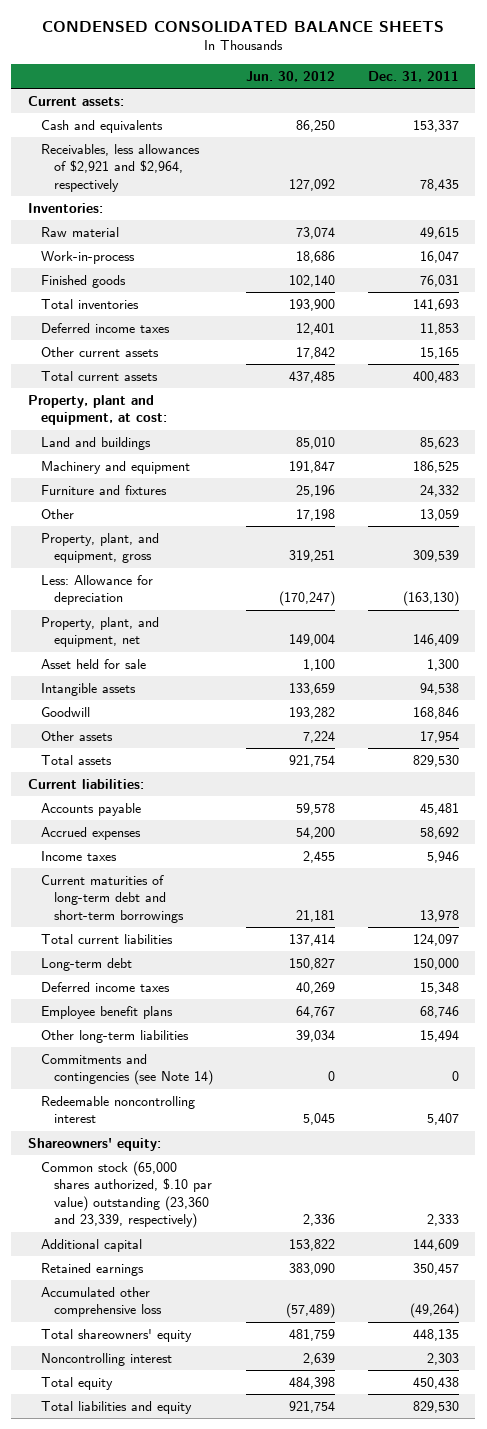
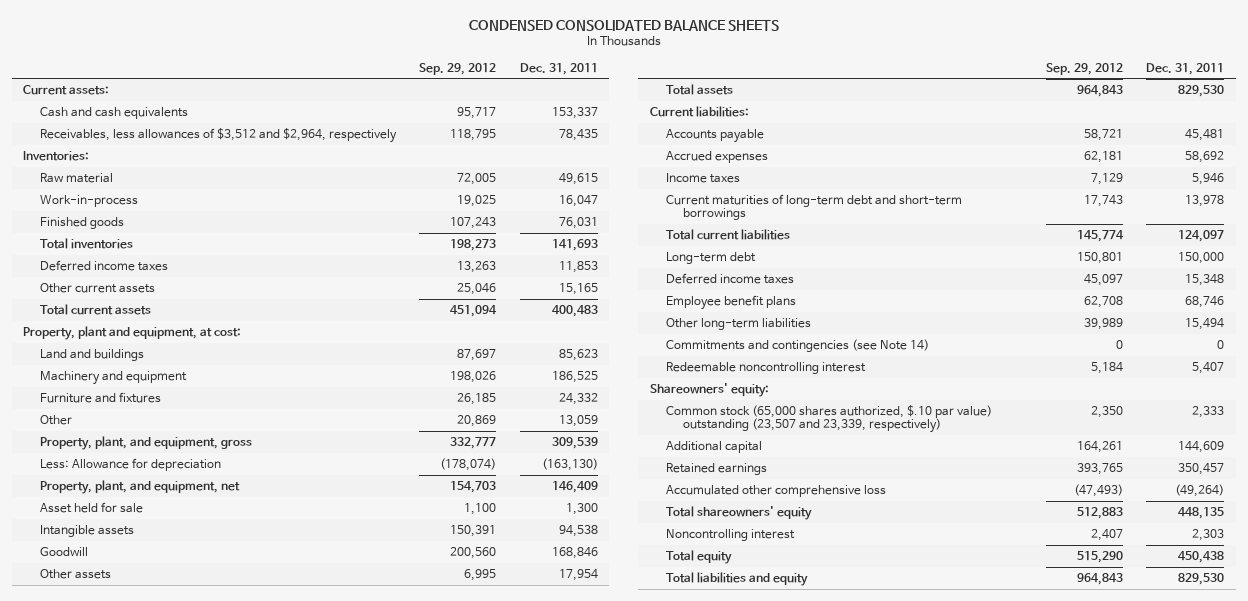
- | Jun. 30, 2012 | Dec. 31, 2011
+ | Sep. 29, 2012 | Dec. 31, 2011
- Cash and equivalents | 86,250 | 153,337
- Receivables, less allowances of $2,921 and $2,964, respectively | 127,092 | 78,435
+ Cash and cash equivalents | 95,717 | 153,337
+ Receivables, less allowances of $3,512 and $2,964, respectively | 118,795 | 78,435
- Common stock (65,000 shares authorized, $.10 par value) outstanding (23,360 and 23,339, respectively) | 2,336 | 2,333
+ Common stock (65,000 shares authorized, $.10 par value) outstanding (23,507 and 23,339, respectively) | 2,350 | 2,333

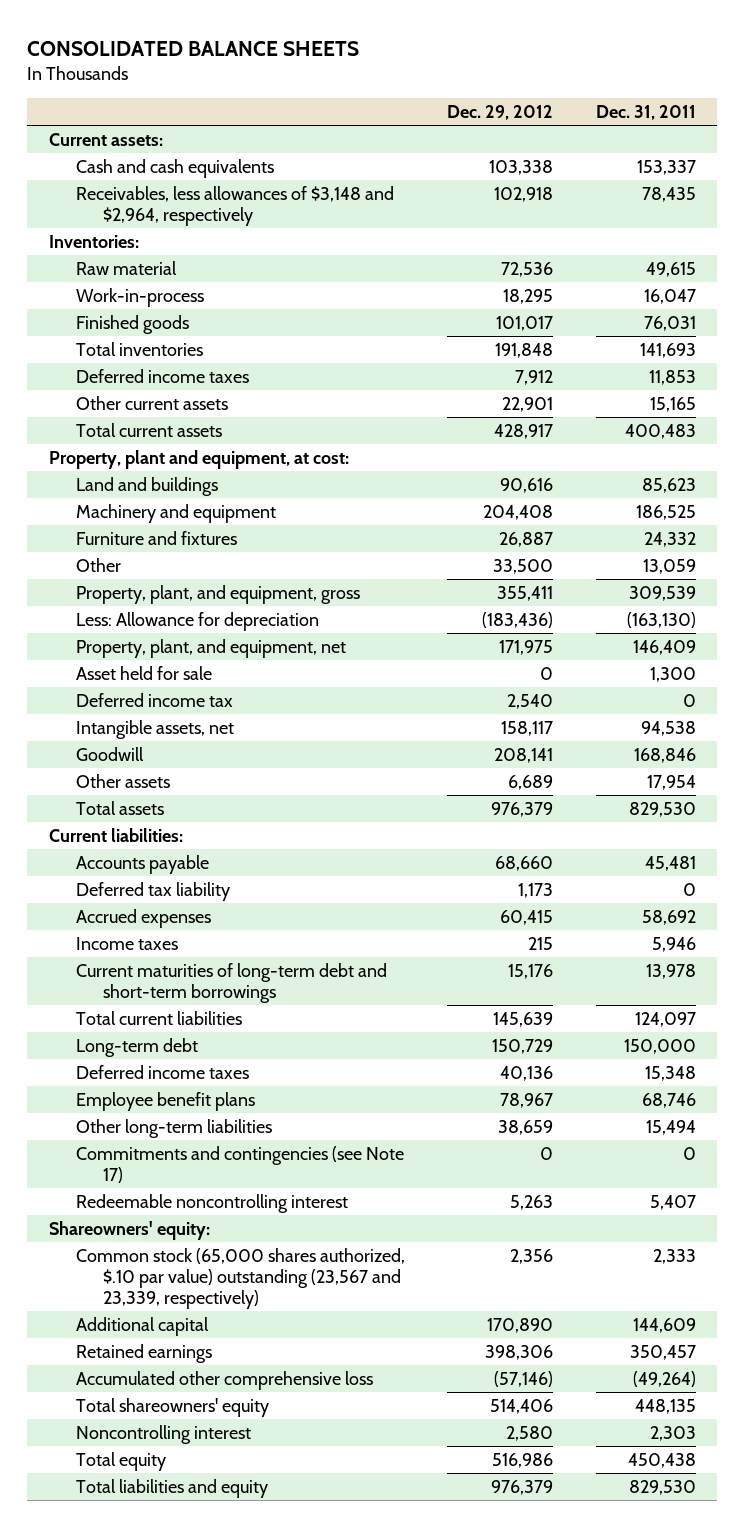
- CONDENSED CONSOLIDATED BALANCE SHEETS
+ CONSOLIDATED BALANCE SHEETS
- | Sep. 29, 2012 | Dec. 31, 2011
+ | Dec. 29, 2012 | Dec. 31, 2011
- Receivables, less allowances of $3,512 and $2,964, respectively | 118,795 | 78,435
+ Receivables, less allowances of $3,148 and $2,964, respectively | 102,918 | 78,435
- Intangible assets | 150,391 | 94,538
+ Deferred income tax | 2,540 | 0
+ Intangible assets, net | 158,117 | 94,538
+ Deferred tax liability | 1,173 | 0
- Commitments and contingencies (see Note 14) | 0 | 0
+ Commitments and contingencies (see Note 17) | 0 | 0
- Common stock (65,000 shares authorized, $.10 par value) outstanding (23,507 and 23,339, respectively) | 2,350 | 2,333
+ Common stock (65,000 shares authorized, $.10 par value) outstanding (23,567 and 23,339, respectively) | 2,356 | 2,333

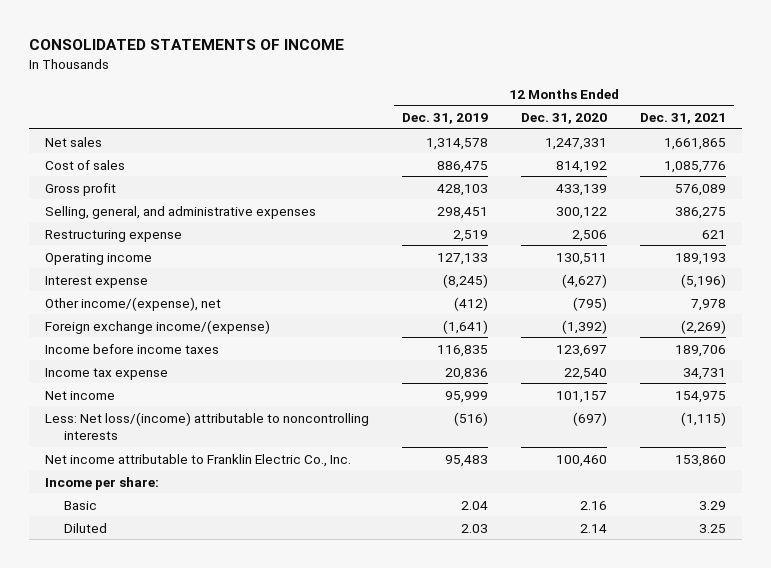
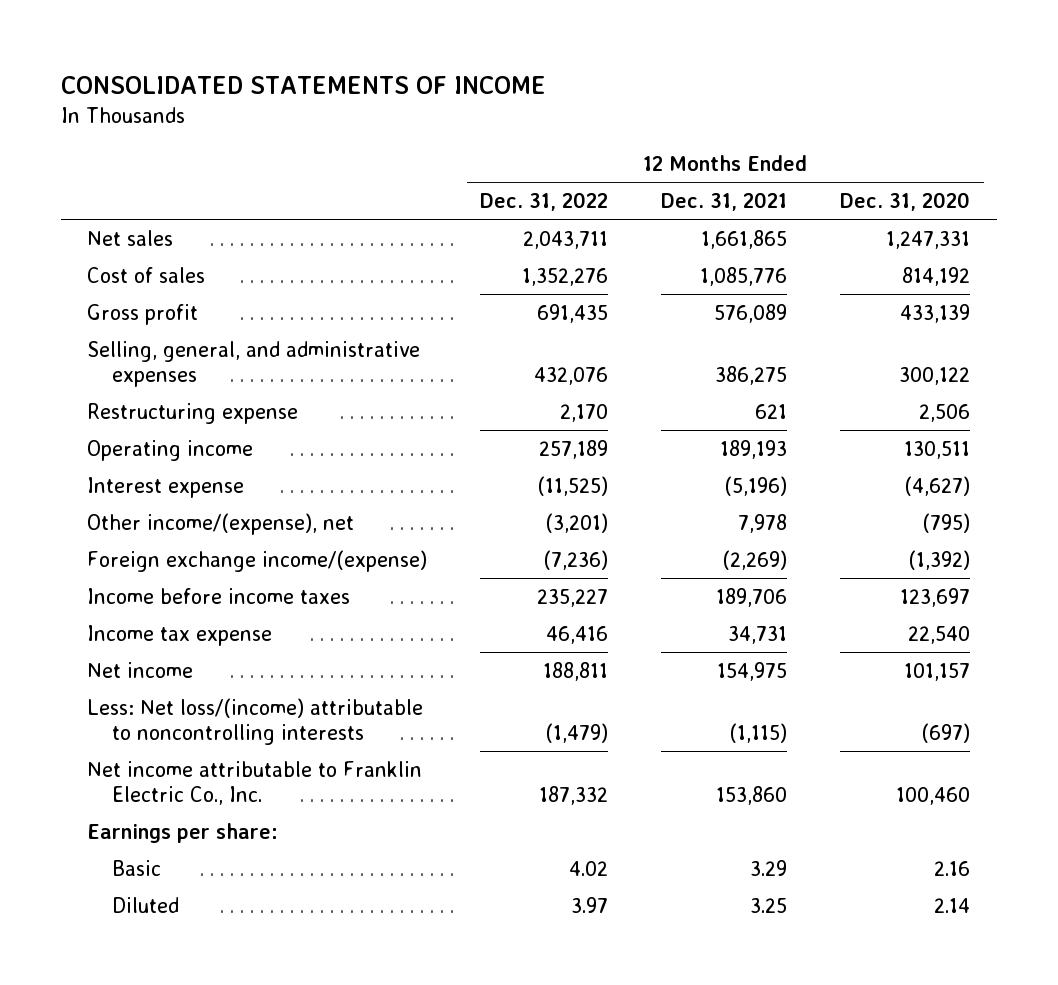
- | 12 Months Ended Dec. 31, 2019 | 12 Months Ended Dec. 31, 2020 | 12 Months Ended Dec. 31, 2021
+ | 12 Months Ended Dec. 31, 2022 | 12 Months Ended Dec. 31, 2021 | 12 Months Ended Dec. 31, 2020
- Income per share:
+ Earnings per share:

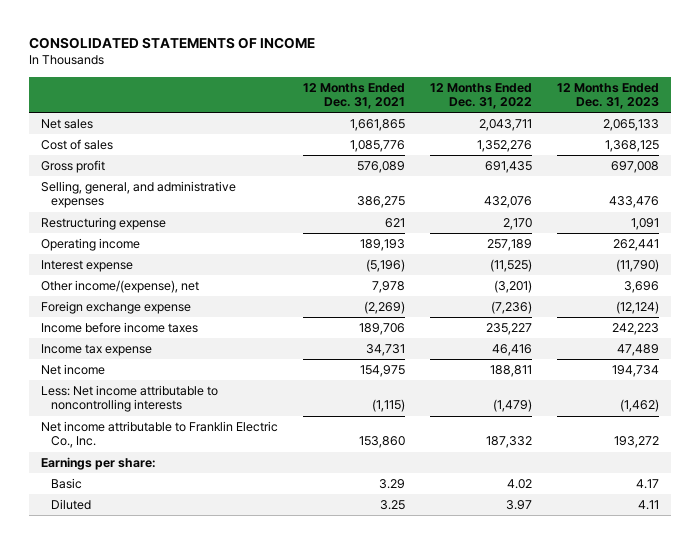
- | 12 Months Ended Dec. 31, 2022 | 12 Months Ended Dec. 31, 2021 | 12 Months Ended Dec. 31, 2020
+ | 12 Months Ended Dec. 31, 2021 | 12 Months Ended Dec. 31, 2022 | 12 Months Ended Dec. 31, 2023
- Foreign exchange income/(expense) | (7,236) | (2,269) | (1,392)
+ Foreign exchange expense | (2,269) | (7,236) | (12,124)
- Less: Net loss/(income) attributable to noncontrolling interests | (1,479) | (1,115) | (697)
+ Less: Net income attributable to noncontrolling interests | (1,115) | (1,479) | (1,462)

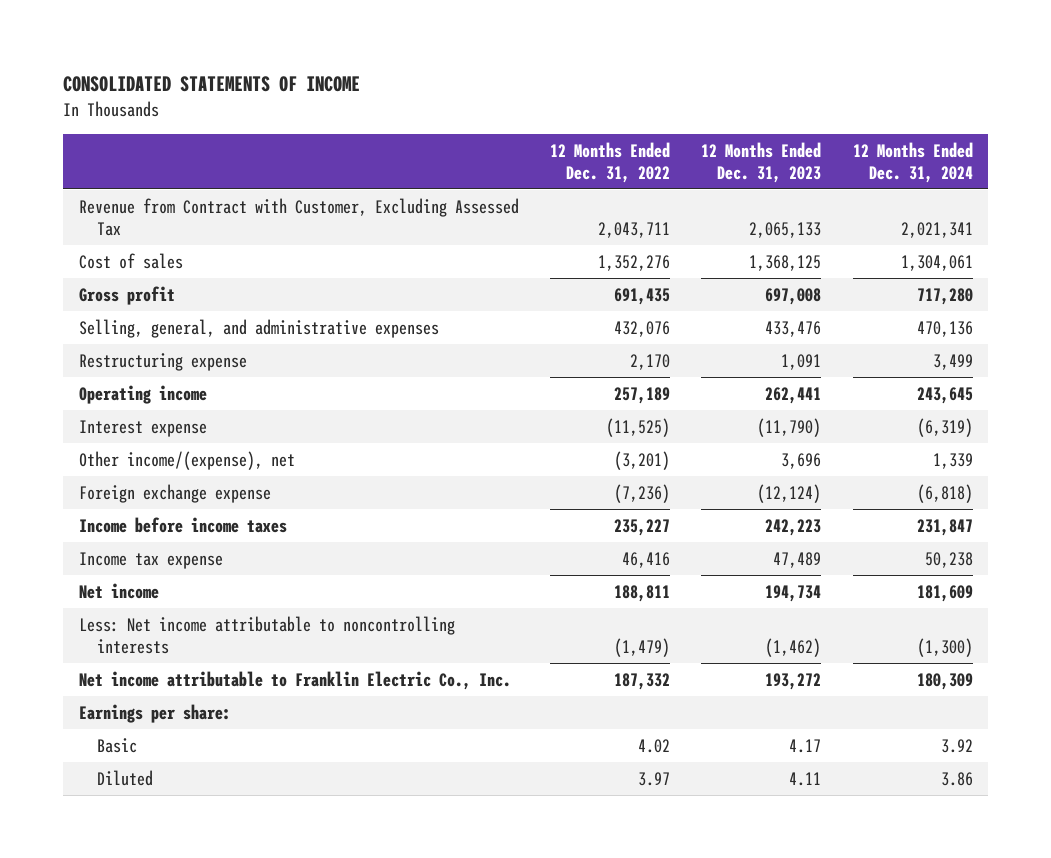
- | 12 Months Ended Dec. 31, 2021 | 12 Months Ended Dec. 31, 2022 | 12 Months Ended Dec. 31, 2023
+ | 12 Months Ended Dec. 31, 2022 | 12 Months Ended Dec. 31, 2023 | 12 Months Ended Dec. 31, 2024
- Net sales | 1,661,865 | 2,043,711 | 2,065,133
+ Revenue from Contract with Customer, Excluding Assessed Tax | 2,043,711 | 2,065,133 | 2,021,341

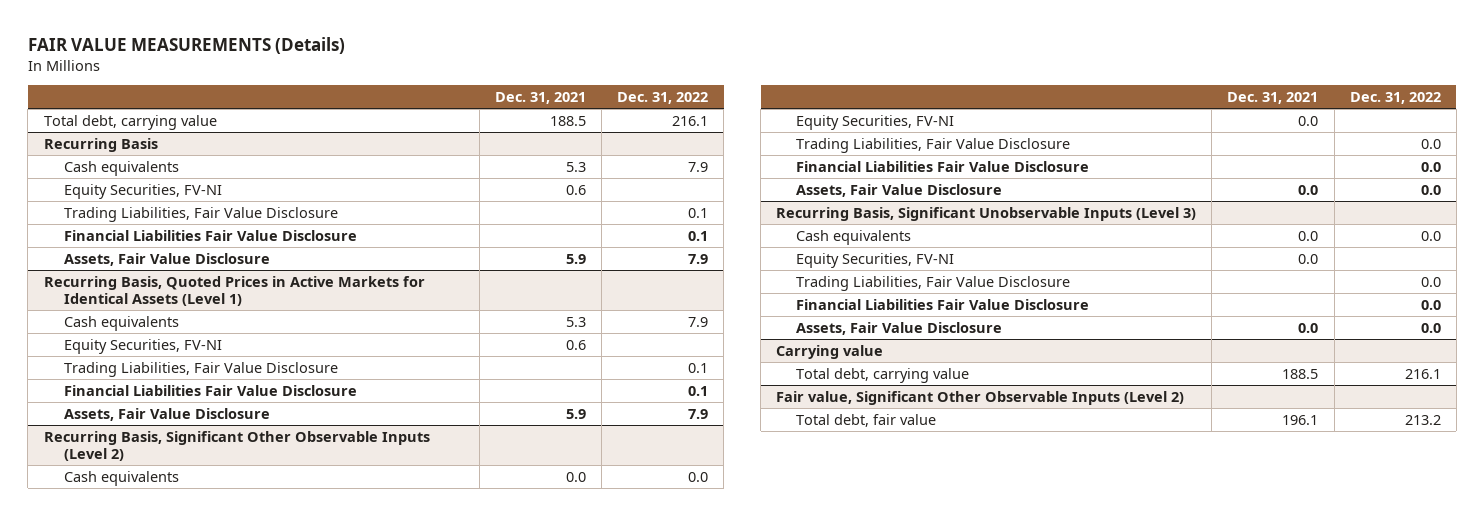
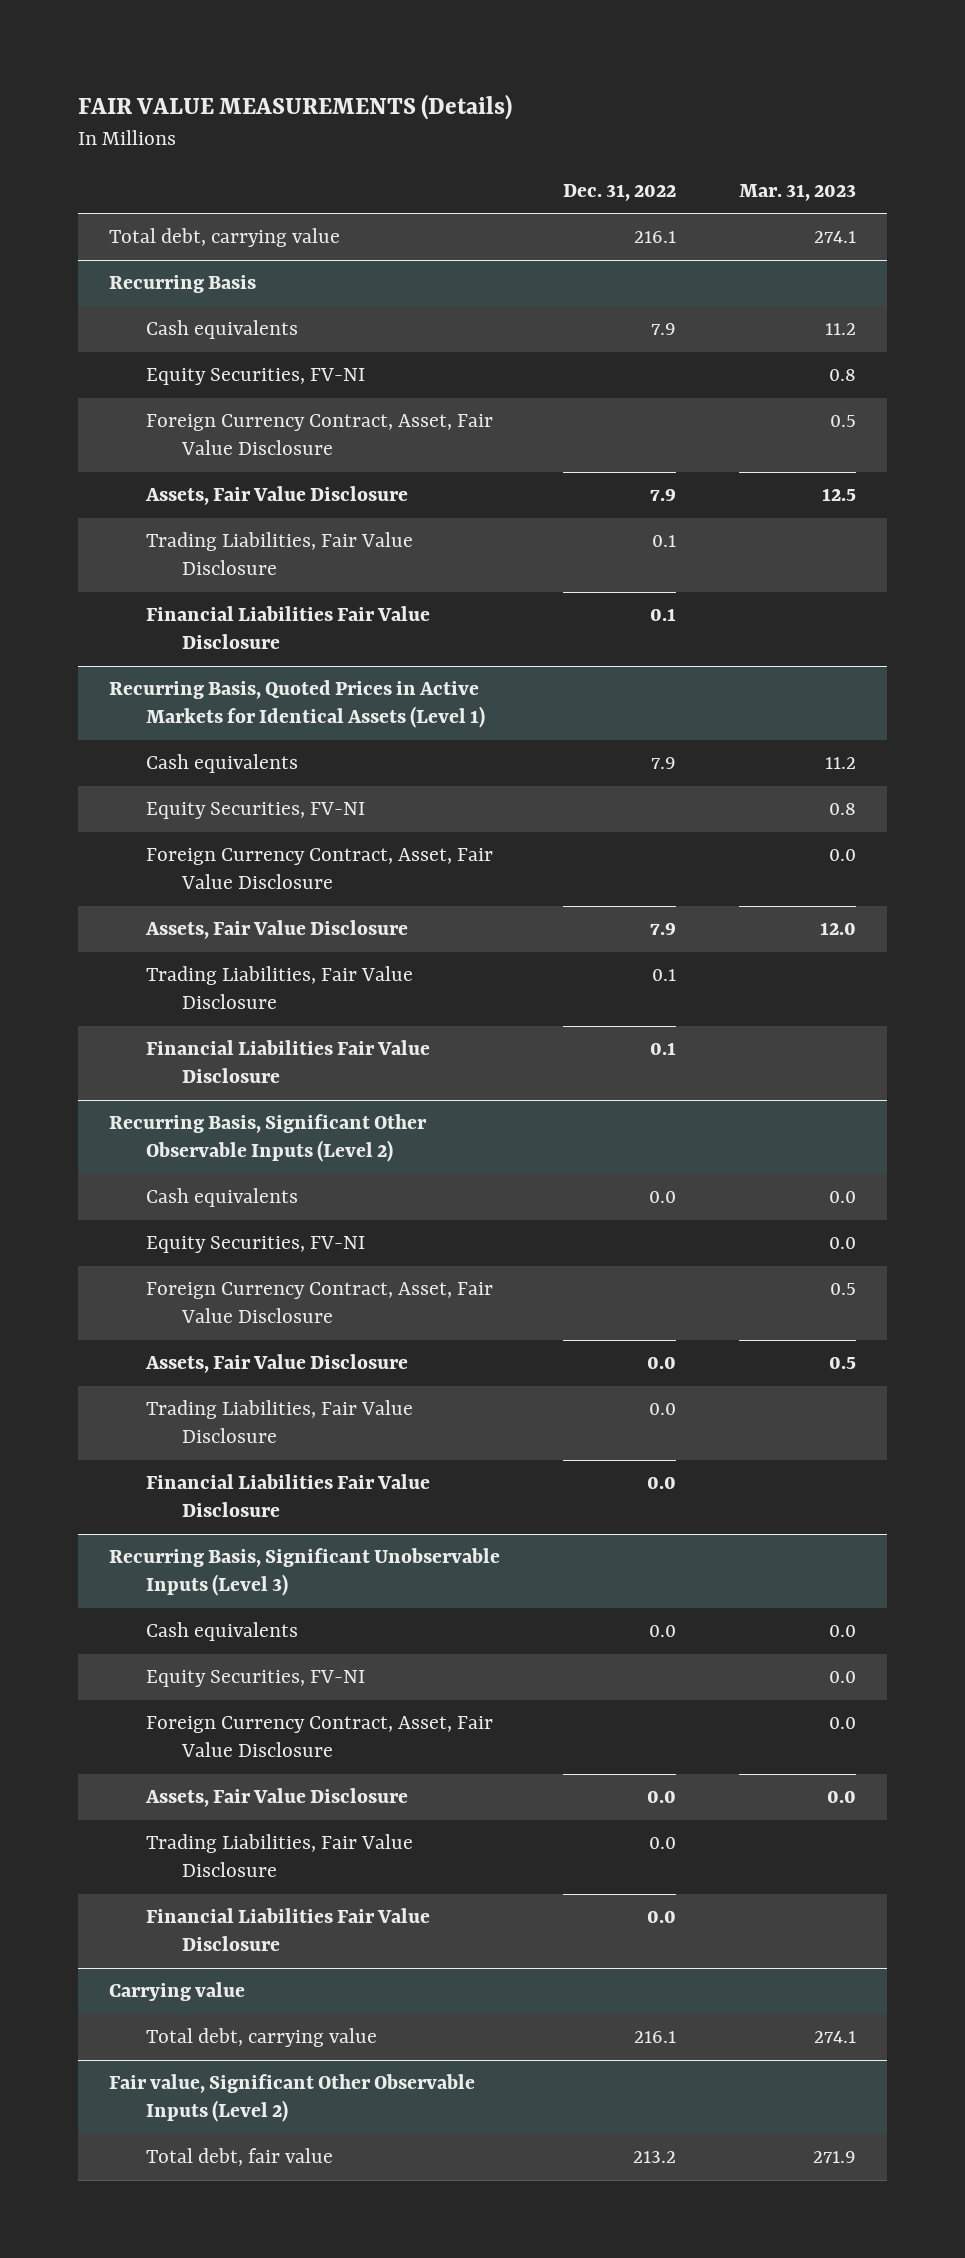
- | Dec. 31, 2021 | Dec. 31, 2022
+ | Dec. 31, 2022 | Mar. 31, 2023
@ Recurring Basis
+ Foreign Currency Contract, Asset, Fair Value Disclosure | | 0.5
moved up: Assets, Fair Value Disclosure | 7.9 | 12.5
@ Recurring Basis, Quoted Prices in Active Markets for Identical Assets (Level 1)
+ Foreign Currency Contract, Asset, Fair Value Disclosure | | 0.0
moved up: Assets, Fair Value Disclosure | 7.9 | 12.0
@ Recurring Basis, Significant Other Observable Inputs (Level 2)
+ Foreign Currency Contract, Asset, Fair Value Disclosure | | 0.5
moved up: Assets, Fair Value Disclosure | 0.0 | 0.5
@ Recurring Basis, Significant Unobservable Inputs (Level 3)
+ Foreign Currency Contract, Asset, Fair Value Disclosure | | 0.0
moved up: Assets, Fair Value Disclosure | 0.0 | 0.0

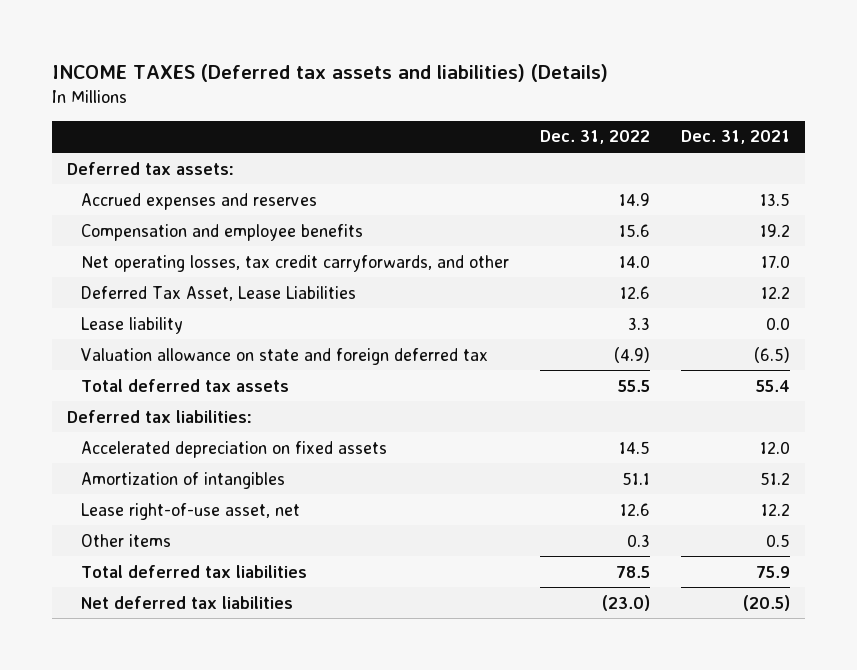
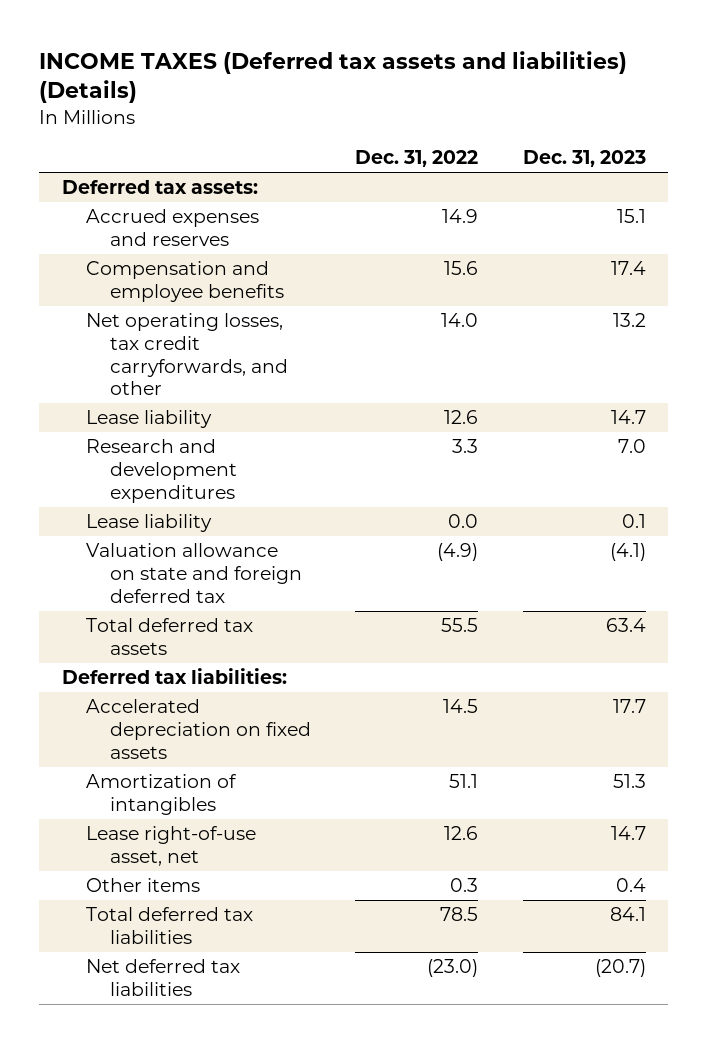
- | Dec. 31, 2022 | Dec. 31, 2021
+ | Dec. 31, 2022 | Dec. 31, 2023
- Deferred Tax Asset, Lease Liabilities | 12.6 | 12.2
- Lease liability | 3.3 | 0.0
+ Lease liability | 12.6 | 14.7
+ Research and development expenditures | 3.3 | 7.0
+ Lease liability | 0.0 | 0.1

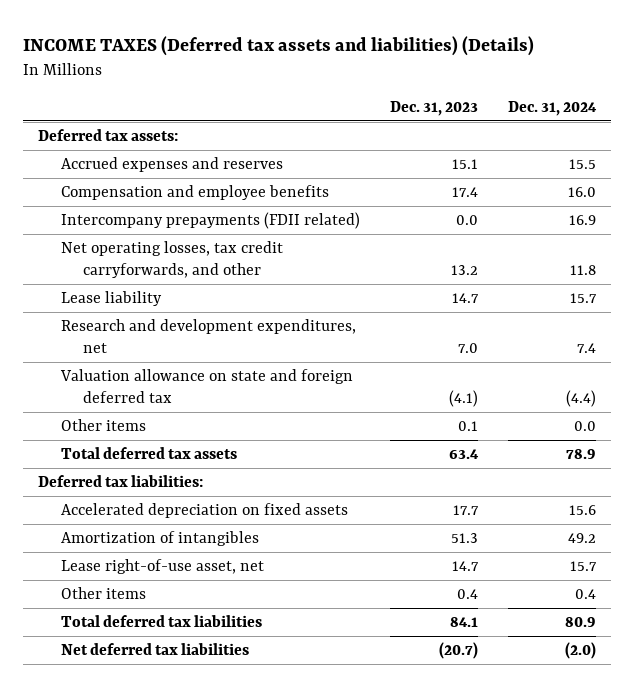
- | Dec. 31, 2022 | Dec. 31, 2023
+ | Dec. 31, 2023 | Dec. 31, 2024
+ Intercompany prepayments (FDII related) | 0.0 | 16.9
- Research and development expenditures | 3.3 | 7.0
- Lease liability | 0.0 | 0.1
+ Research and development expenditures, net | 7.0 | 7.4
+ Other items | 0.1 | 0.0

